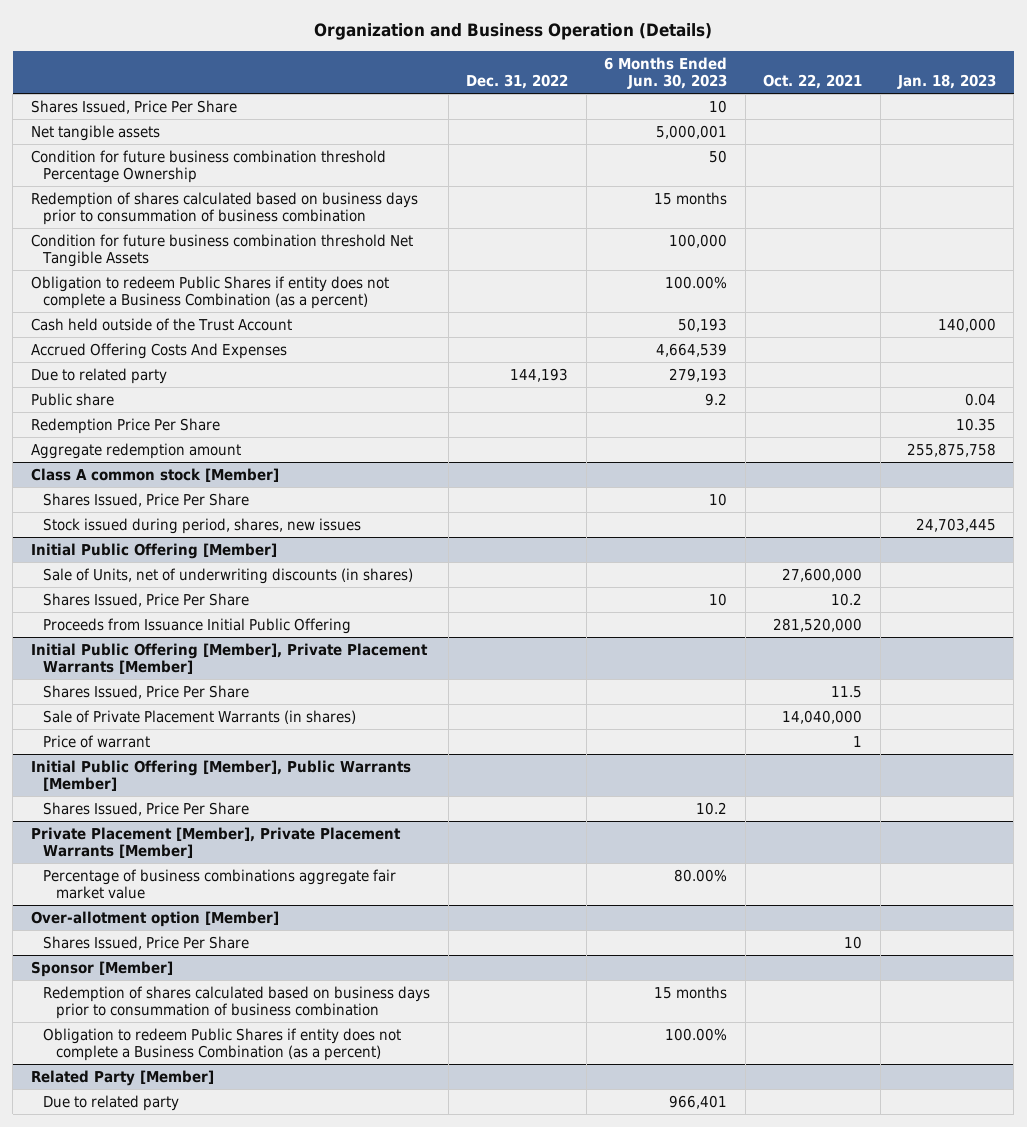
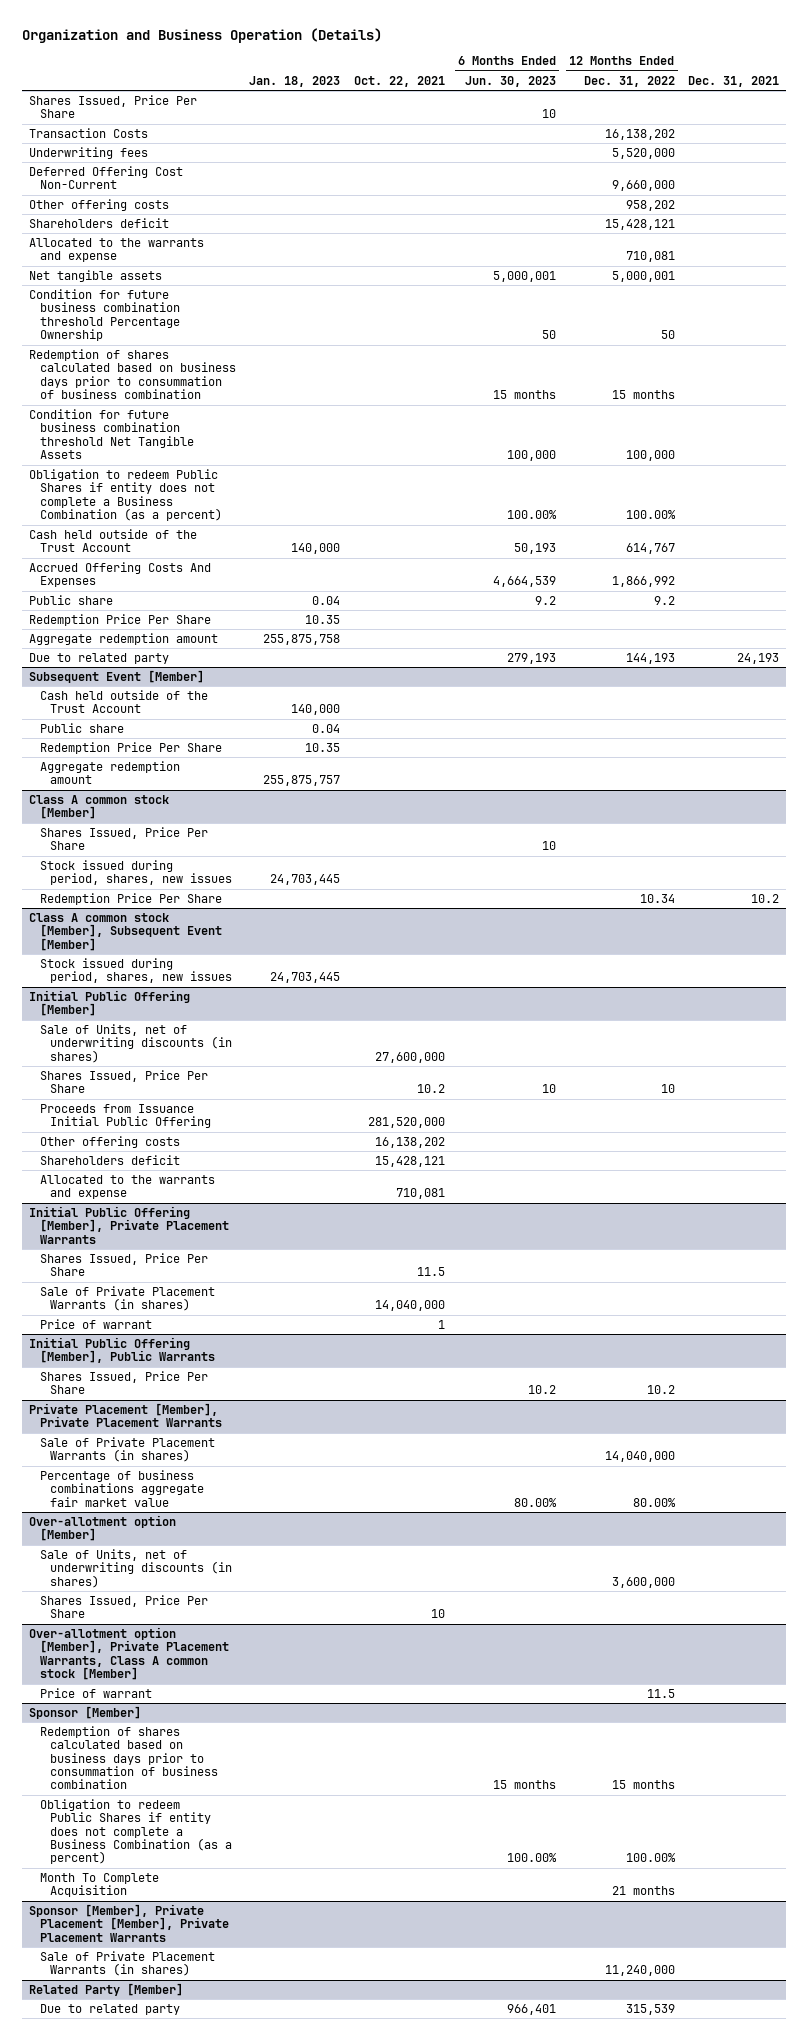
- | Dec. 31, 2022 | 6 Months Ended Jun. 30, 2023 | Oct. 22, 2021 | Jan. 18, 2023
+ | Jan. 18, 2023 | Oct. 22, 2021 | 6 Months Ended Jun. 30, 2023 | 12 Months Ended Dec. 31, 2022 | Dec. 31, 2021
+ Transaction Costs | | | | 16,138,202 |
+ Underwriting fees | | | | 5,520,000 |
+ Deferred Offering Cost Non-Current | | | | 9,660,000 |
+ Other offering costs | | | | 958,202 |
+ Shareholders deficit | | | | 15,428,121 |
+ Allocated to the warrants and expense | | | | 710,081 |
moved down: Due to related party | | | 279,193 | 144,193 | 24,193
+ Subsequent Event [Member]
+ Cash held outside of the Trust Account | 140,000 | | | |
+ Public share | 0.04 | | | |
+ Redemption Price Per Share | 10.35 | | | |
+ Aggregate redemption amount | 255,875,757 | | | |
@ Class A common stock [Member]
+ Redemption Price Per Share | | | | 10.34 | 10.2
+ Class A common stock [Member], Subsequent Event [Member]
+ Stock issued during period, shares, new issues | 24,703,445 | | | |
- Initial Public Offering [Member], Private Placement Warrants [Member]
@ Initial Public Offering [Member]
+ Other offering costs | | 16,138,202 | | |
+ Shareholders deficit | | 15,428,121 | | |
+ Allocated to the warrants and expense | | 710,081 | | |
+ Initial Public Offering [Member], Private Placement Warrants
- Initial Public Offering [Member], Public Warrants [Member]
+ Initial Public Offering [Member], Public Warrants
- Private Placement [Member], Private Placement Warrants [Member]
+ Private Placement [Member], Private Placement Warrants
+ Sale of Private Placement Warrants (in shares) | | | | 14,040,000 |
@ Over-allotment option [Member]
+ Sale of Units, net of underwriting discounts (in shares) | | | | 3,600,000 |
+ Over-allotment option [Member], Private Placement Warrants, Class A common stock [Member]
+ Price of warrant | | | | 11.5 |
@ Sponsor [Member]
+ Month To Complete Acquisition | | | | 21 months |
+ Sponsor [Member], Private Placement [Member], Private Placement Warrants
+ Sale of Private Placement Warrants (in shares) | | | | 11,240,000 |

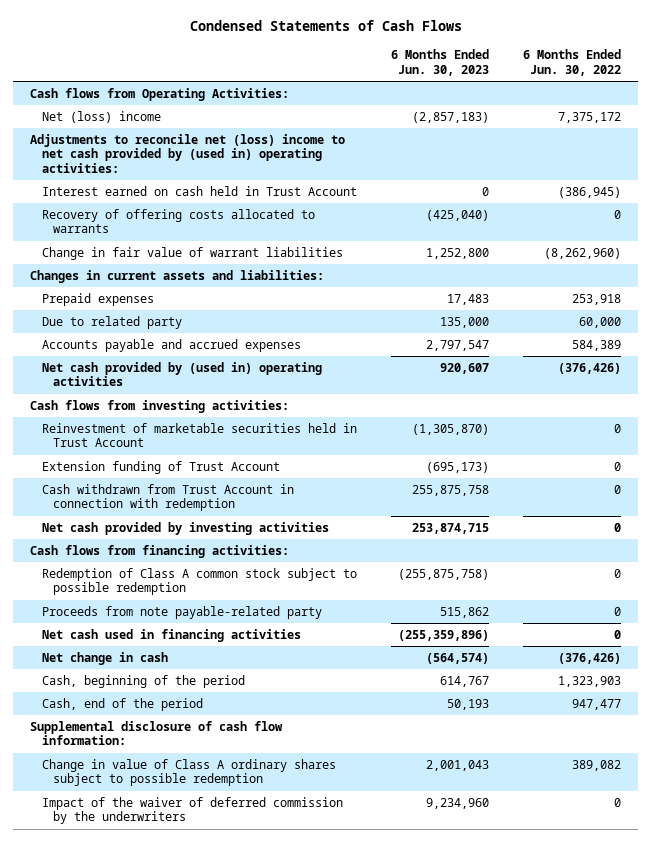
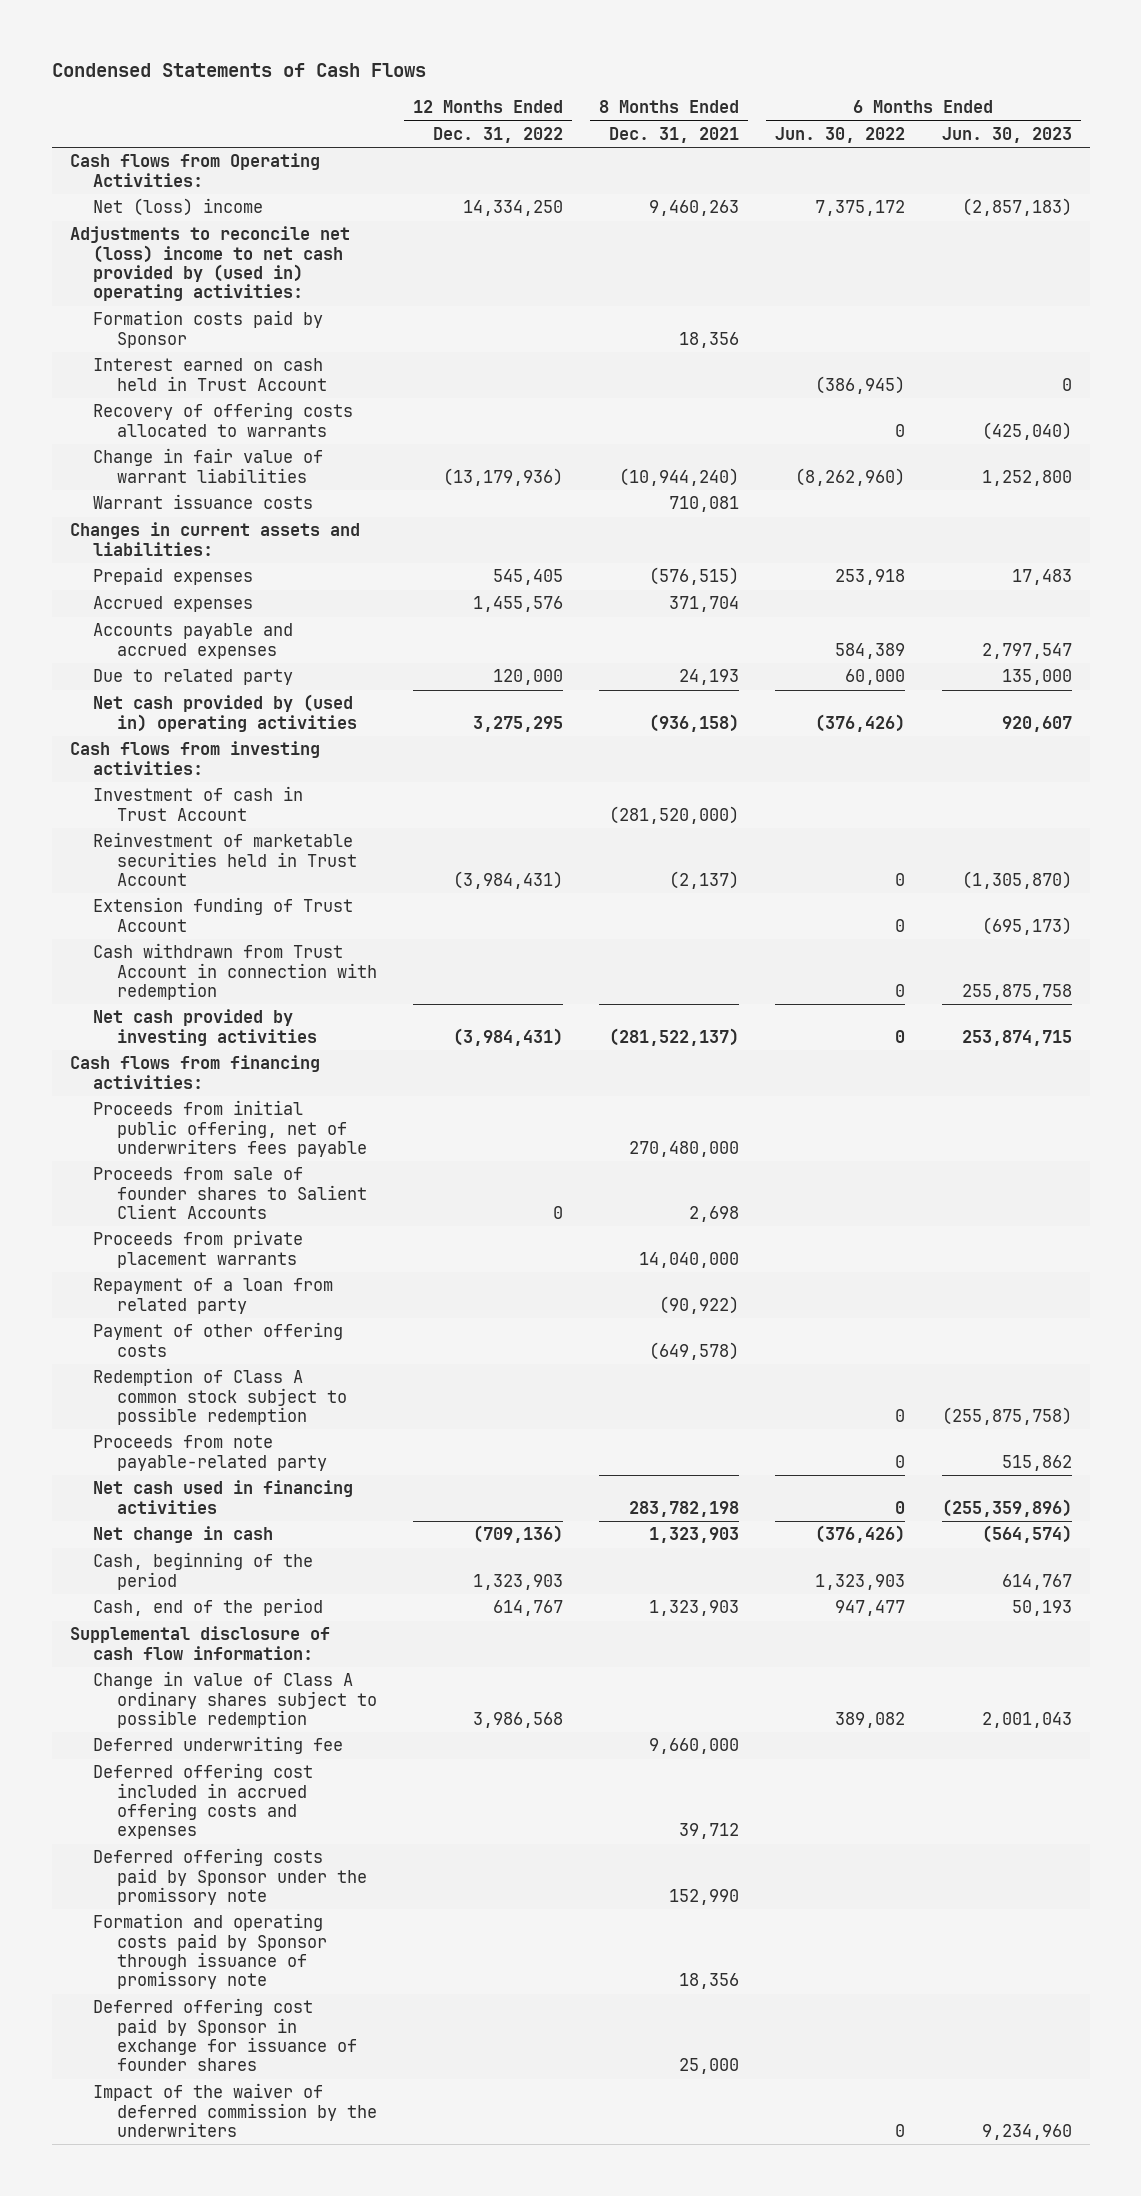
- | 6 Months Ended Jun. 30, 2023 | 6 Months Ended Jun. 30, 2022
+ | 12 Months Ended Dec. 31, 2022 | 8 Months Ended Dec. 31, 2021 | 6 Months Ended Jun. 30, 2022 | 6 Months Ended Jun. 30, 2023
+ Formation costs paid by Sponsor | | 18,356 | |
+ Warrant issuance costs | | 710,081 | |
+ Accrued expenses | 1,455,576 | 371,704 | |
moved down: Due to related party | 120,000 | 24,193 | 60,000 | 135,000
+ Investment of cash in Trust Account | | (281,520,000) | |
+ Proceeds from initial public offering, net of underwriters fees payable | | 270,480,000 | |
+ Proceeds from sale of founder shares to Salient Client Accounts | 0 | 2,698 | |
+ Proceeds from private placement warrants | | 14,040,000 | |
+ Repayment of a loan from related party | | (90,922) | |
+ Payment of other offering costs | | (649,578) | |
+ Deferred underwriting fee | | 9,660,000 | |
+ Deferred offering cost included in accrued offering costs and expenses | | 39,712 | |
+ Deferred offering costs paid by Sponsor under the promissory note | | 152,990 | |
+ Formation and operating costs paid by Sponsor through issuance of promissory note | | 18,356 | |
+ Deferred offering cost paid by Sponsor in exchange for issuance of founder shares | | 25,000 | |

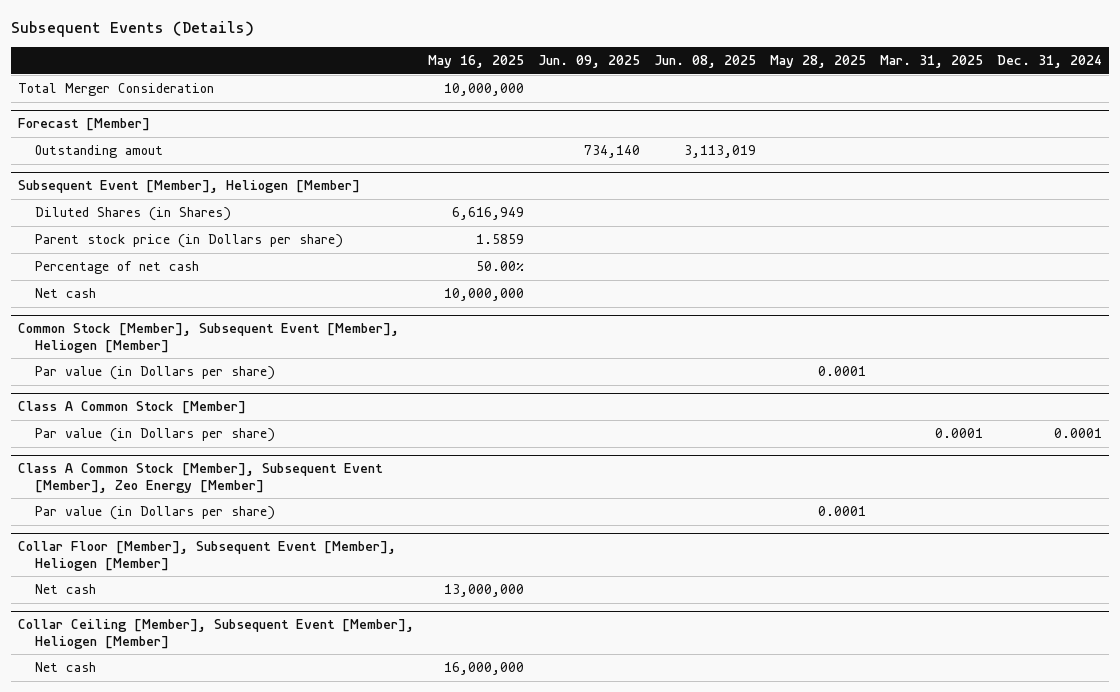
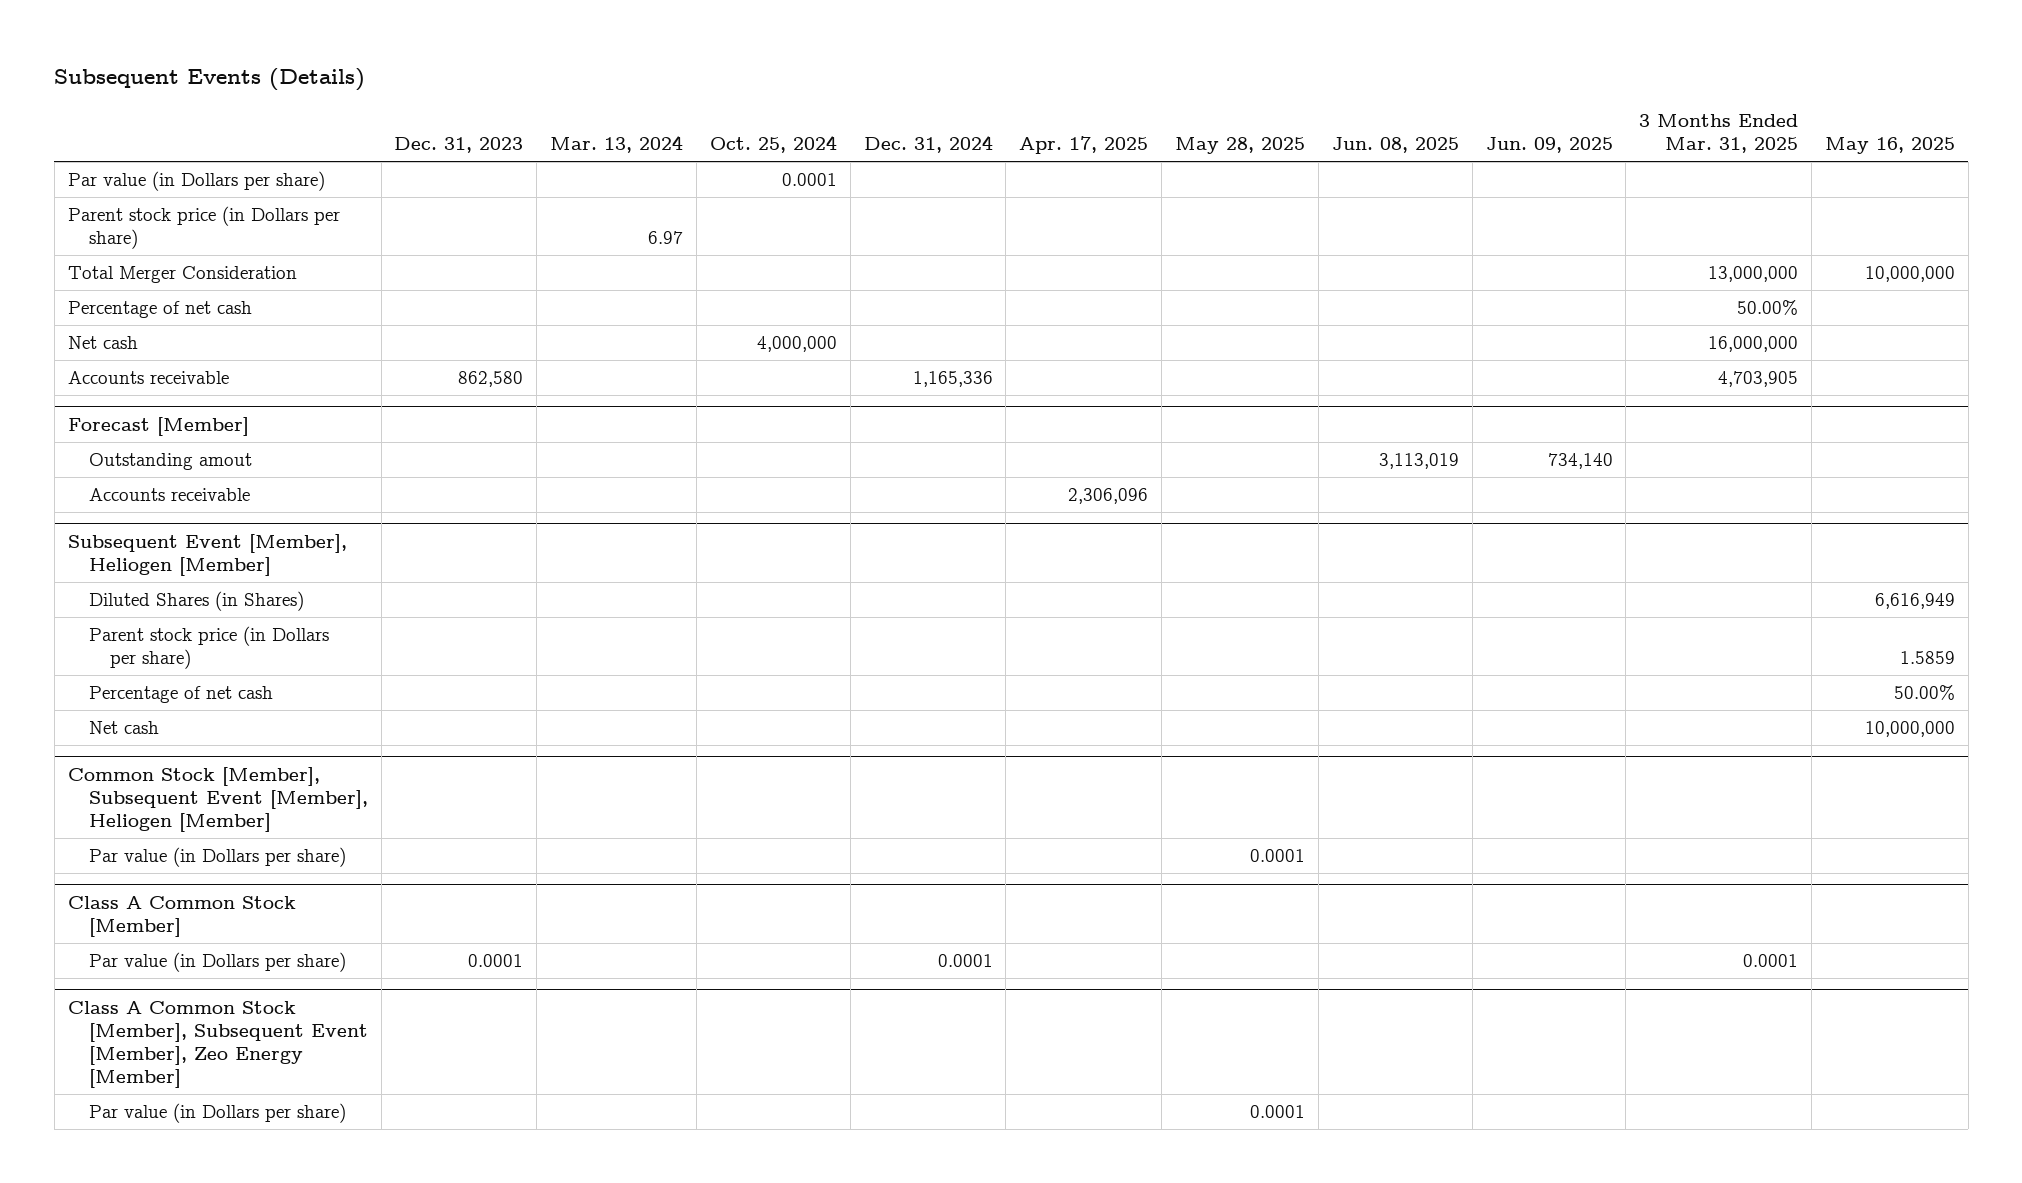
- | May 16, 2025 | Jun. 09, 2025 | Jun. 08, 2025 | May 28, 2025 | Mar. 31, 2025 | Dec. 31, 2024
+ | Dec. 31, 2023 | Mar. 13, 2024 | Oct. 25, 2024 | Dec. 31, 2024 | Apr. 17, 2025 | May 28, 2025 | Jun. 08, 2025 | Jun. 09, 2025 | 3 Months Ended Mar. 31, 2025 | May 16, 2025
+ Par value (in Dollars per share) | | | 0.0001 | | | | | | |
+ Parent stock price (in Dollars per share) | | 6.97 | | | | | | | |
+ Percentage of net cash | | | | | | | | | 50.00% |
+ Net cash | | | 4,000,000 | | | | | | 16,000,000 |
+ Accounts receivable | 862,580 | | | 1,165,336 | | | | | 4,703,905 |
@ Forecast [Member]
+ Accounts receivable | | | | | 2,306,096 | | | | |
- Collar Floor [Member], Subsequent Event [Member], Heliogen [Member]
- Net cash | 13,000,000 | | | | |
- Collar Ceiling [Member], Subsequent Event [Member], Heliogen [Member]
- Net cash | 16,000,000 | | | | |

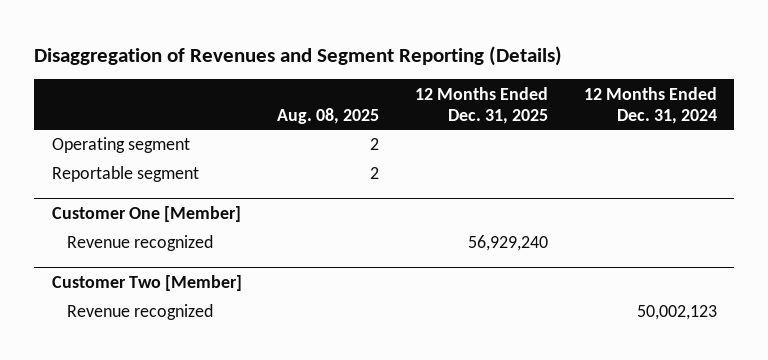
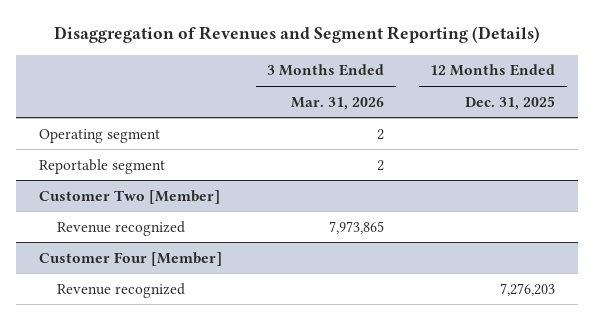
- | Aug. 08, 2025 | 12 Months Ended Dec. 31, 2025 | 12 Months Ended Dec. 31, 2024
+ | 3 Months Ended Mar. 31, 2026 | 12 Months Ended Dec. 31, 2025
- Customer One [Member]
- Revenue recognized | | 56,929,240 |
+ Customer Four [Member]
+ Revenue recognized | | 7,276,203

